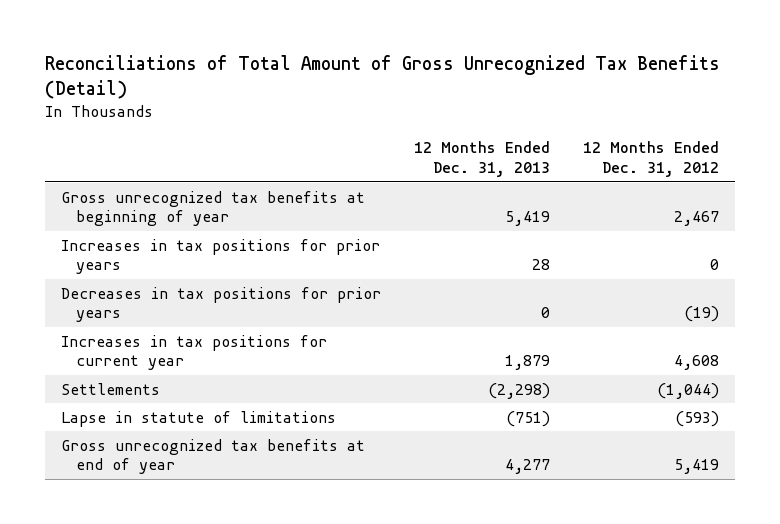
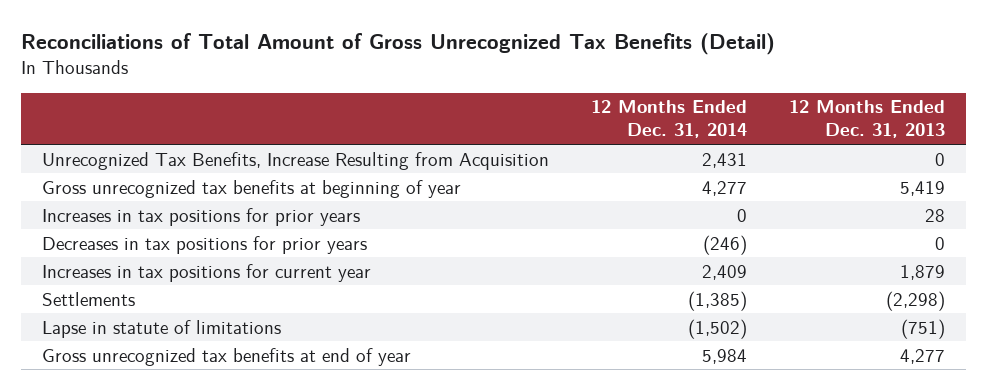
- | 12 Months Ended Dec. 31, 2013 | 12 Months Ended Dec. 31, 2012
+ | 12 Months Ended Dec. 31, 2014 | 12 Months Ended Dec. 31, 2013
+ Unrecognized Tax Benefits, Increase Resulting from Acquisition | 2,431 | 0

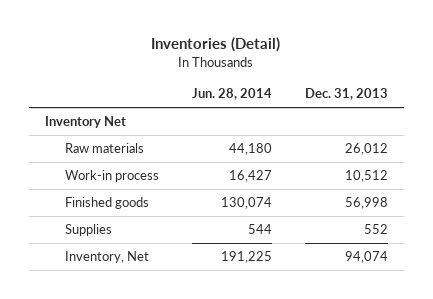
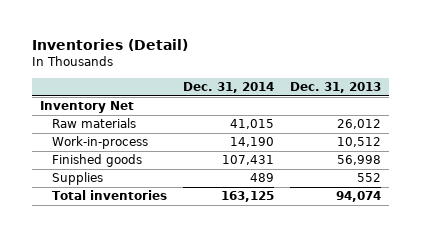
- | Jun. 28, 2014 | Dec. 31, 2013
+ | Dec. 31, 2014 | Dec. 31, 2013
- Work-in process | 16,427 | 10,512
+ Work-in-process | 14,190 | 10,512
- Inventory, Net | 191,225 | 94,074
+ Total inventories | 163,125 | 94,074

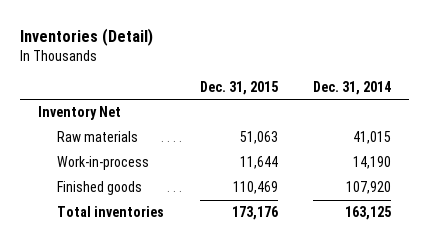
- | Dec. 31, 2014 | Dec. 31, 2013
+ | Dec. 31, 2015 | Dec. 31, 2014
- Finished goods | 107,431 | 56,998
- Supplies | 489 | 552
+ Finished goods | 110,469 | 107,920

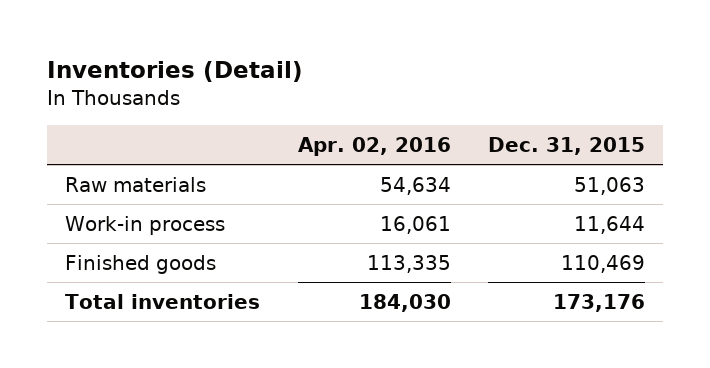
- | Dec. 31, 2015 | Dec. 31, 2014
+ | Apr. 02, 2016 | Dec. 31, 2015
- Inventory Net
- Work-in-process | 11,644 | 14,190
+ Work-in process | 16,061 | 11,644

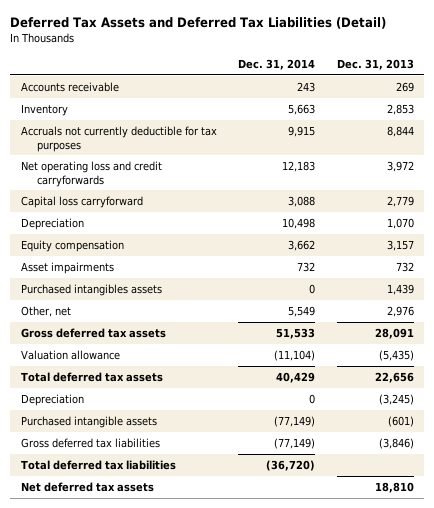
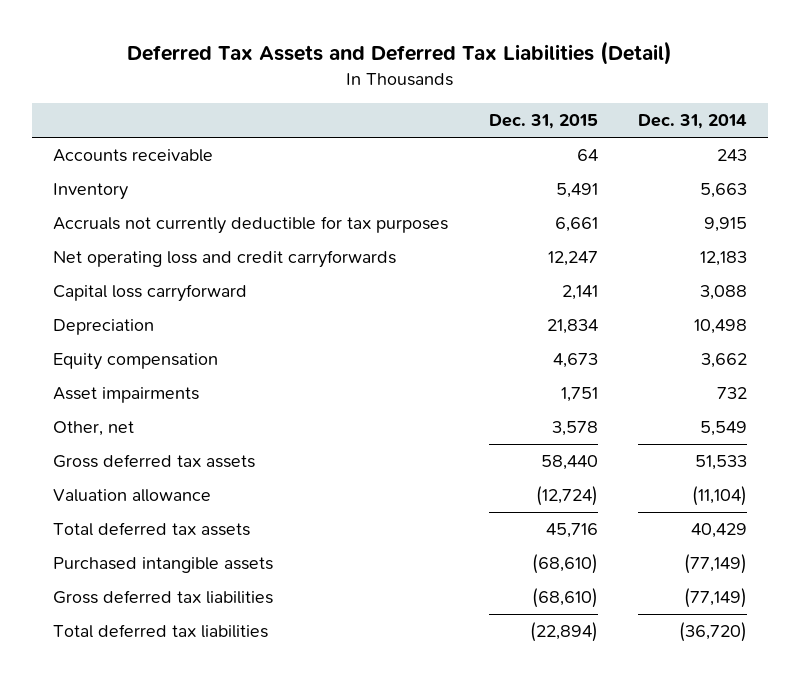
- | Dec. 31, 2014 | Dec. 31, 2013
+ | Dec. 31, 2015 | Dec. 31, 2014
- Purchased intangibles assets | 0 | 1,439
- Depreciation | 0 | (3,245)
- Net deferred tax assets | | 18,810

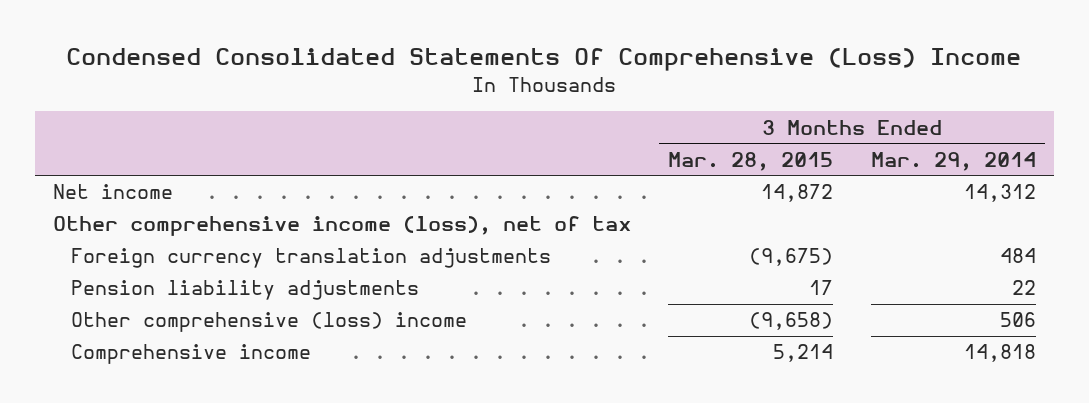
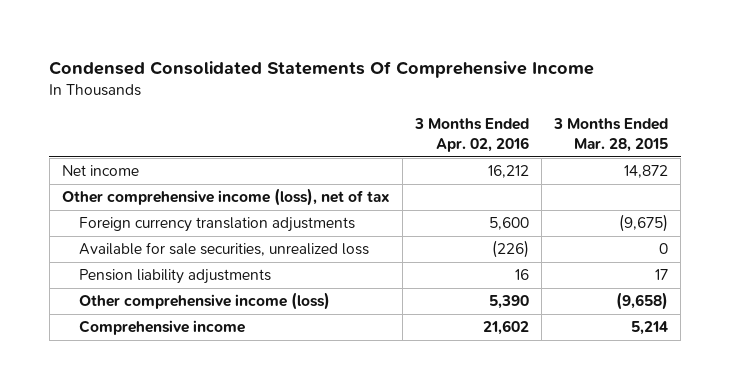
- Condensed Consolidated Statements Of Comprehensive (Loss) Income
+ Condensed Consolidated Statements Of Comprehensive Income
- | 3 Months Ended Mar. 28, 2015 | 3 Months Ended Mar. 29, 2014
+ | 3 Months Ended Apr. 02, 2016 | 3 Months Ended Mar. 28, 2015
+ Available for sale securities, unrealized loss | (226) | 0
- Other comprehensive (loss) income | (9,658) | 506
+ Other comprehensive income (loss) | 5,390 | (9,658)

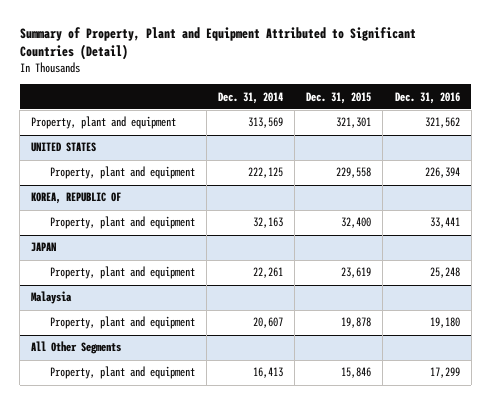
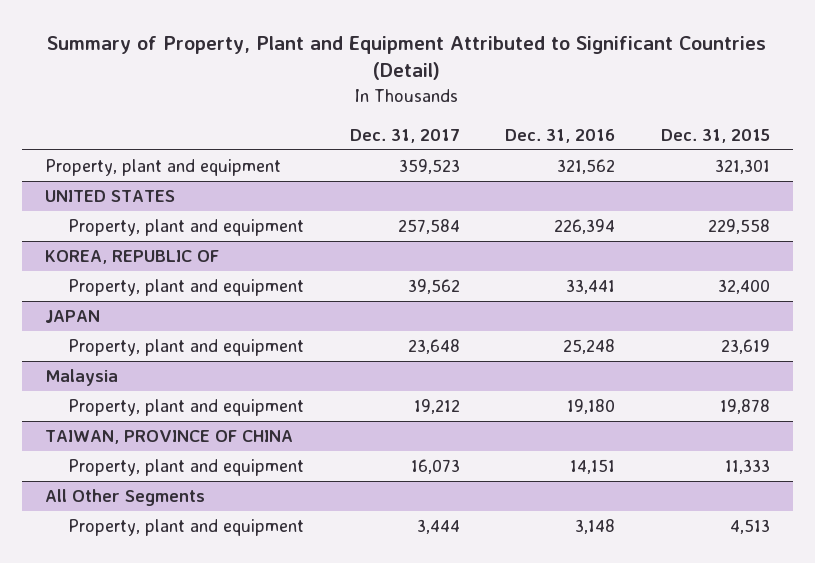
- | Dec. 31, 2014 | Dec. 31, 2015 | Dec. 31, 2016
+ | Dec. 31, 2017 | Dec. 31, 2016 | Dec. 31, 2015
+ TAIWAN, PROVINCE OF CHINA
+ Property, plant and equipment | 16,073 | 14,151 | 11,333
@ All Other Segments
- Property, plant and equipment | 16,413 | 15,846 | 17,299
+ Property, plant and equipment | 3,444 | 3,148 | 4,513

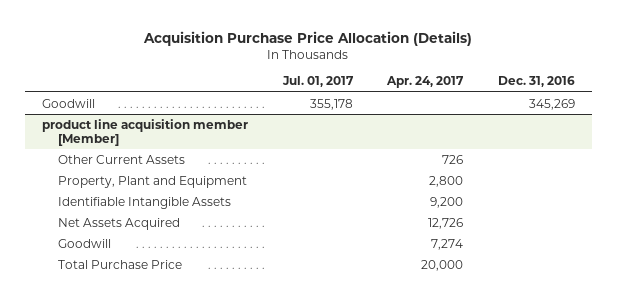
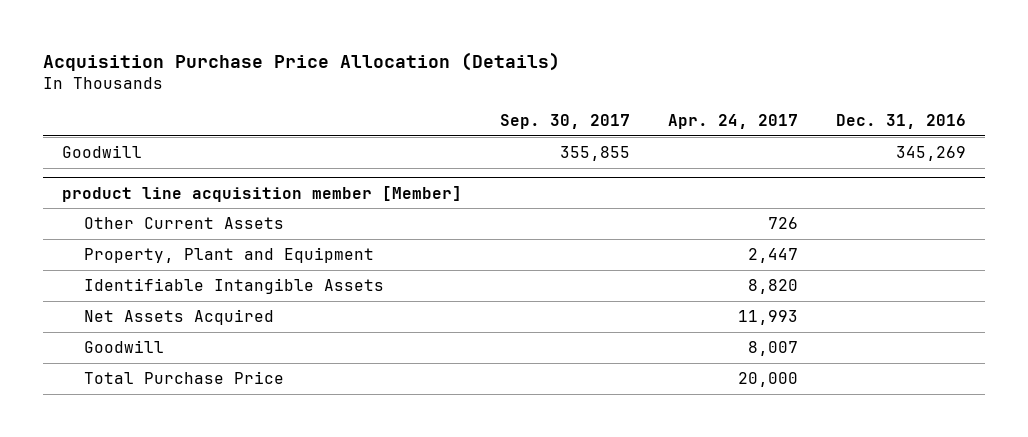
- | Jul. 01, 2017 | Apr. 24, 2017 | Dec. 31, 2016
+ | Sep. 30, 2017 | Apr. 24, 2017 | Dec. 31, 2016
@ product line acquisition member [Member]
- Property, Plant and Equipment | | 2,800 |
- Identifiable Intangible Assets | | 9,200 |
- Net Assets Acquired | | 12,726 |
- Goodwill | | 7,274 |
+ Property, Plant and Equipment | | 2,447 |
+ Identifiable Intangible Assets | | 8,820 |
+ Net Assets Acquired | | 11,993 |
+ Goodwill | | 8,007 |

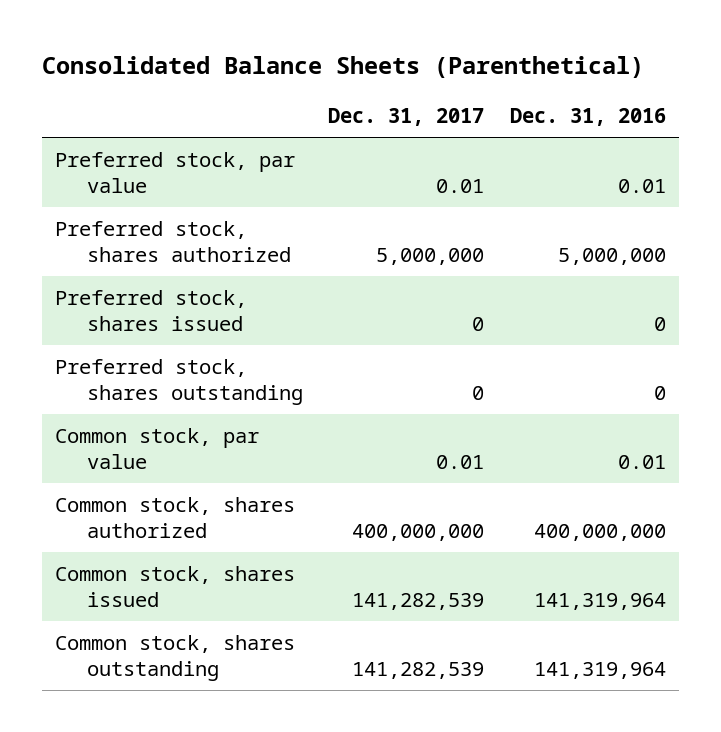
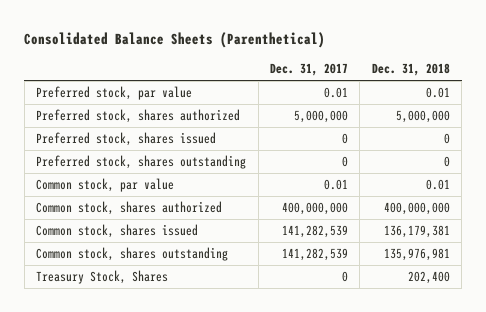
- | Dec. 31, 2017 | Dec. 31, 2016
+ | Dec. 31, 2017 | Dec. 31, 2018
+ Treasury Stock, Shares | 0 | 202,400

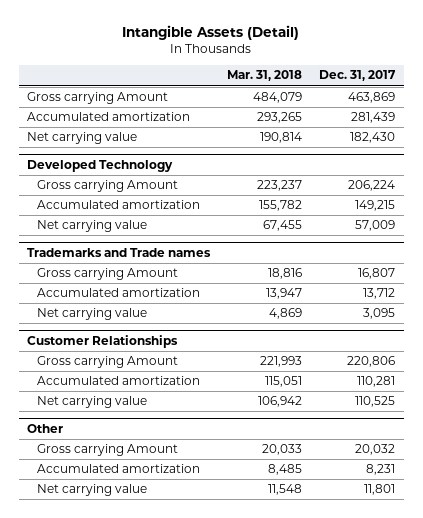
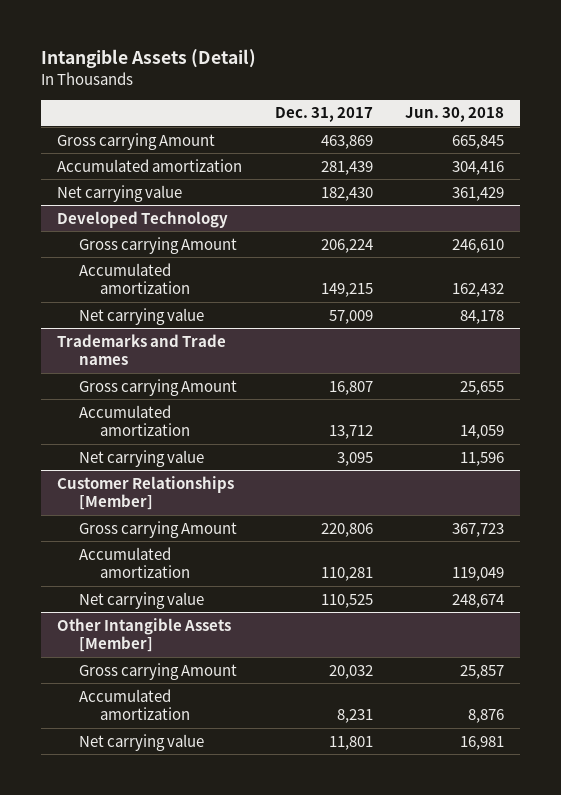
- | Mar. 31, 2018 | Dec. 31, 2017
+ | Dec. 31, 2017 | Jun. 30, 2018
- Customer Relationships
+ Customer Relationships [Member]
- Other
+ Other Intangible Assets [Member]

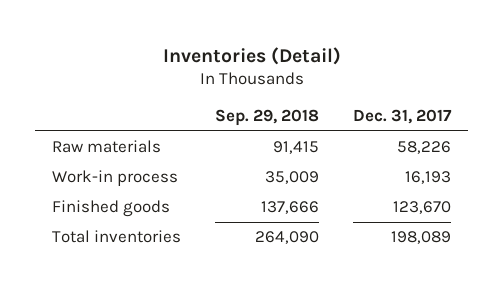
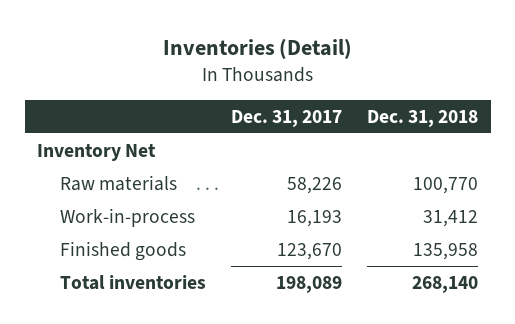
- | Sep. 29, 2018 | Dec. 31, 2017
+ | Dec. 31, 2017 | Dec. 31, 2018
+ Inventory Net
- Work-in process | 35,009 | 16,193
+ Work-in-process | 16,193 | 31,412

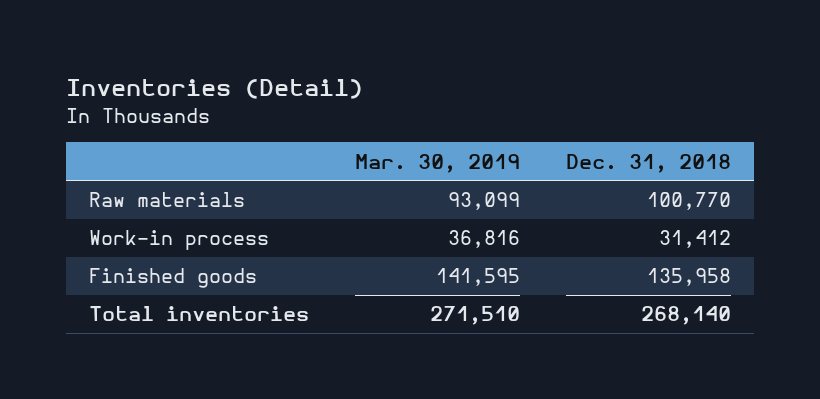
- | Dec. 31, 2017 | Dec. 31, 2018
+ | Mar. 30, 2019 | Dec. 31, 2018
- Inventory Net
- Work-in-process | 16,193 | 31,412
+ Work-in process | 36,816 | 31,412

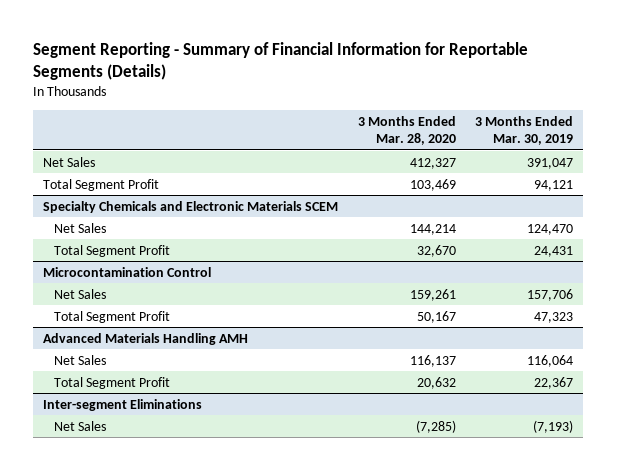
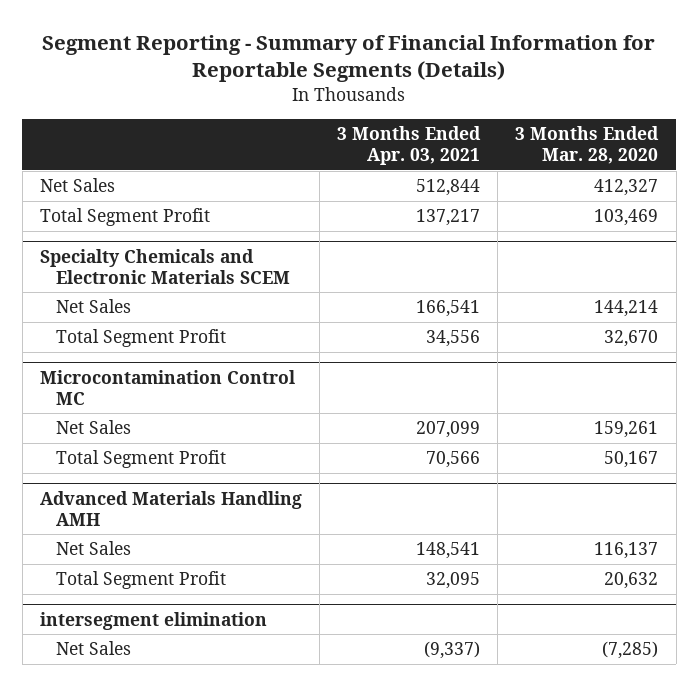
- | 3 Months Ended Mar. 28, 2020 | 3 Months Ended Mar. 30, 2019
+ | 3 Months Ended Apr. 03, 2021 | 3 Months Ended Mar. 28, 2020
- Microcontamination Control
+ Microcontamination Control MC
- Inter-segment Eliminations
+ intersegment elimination

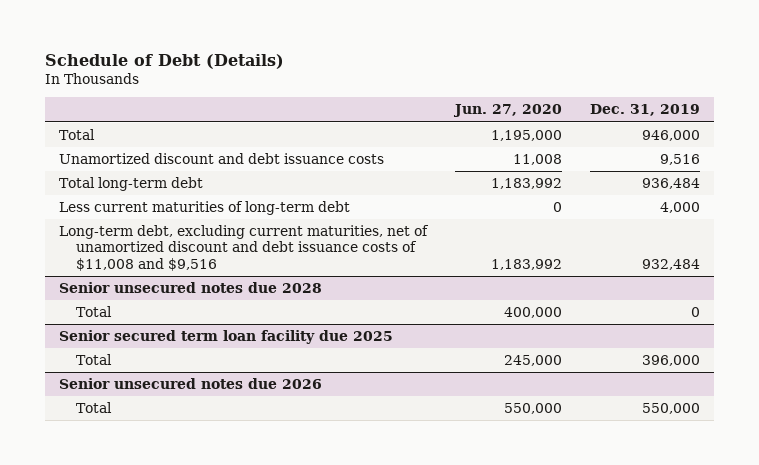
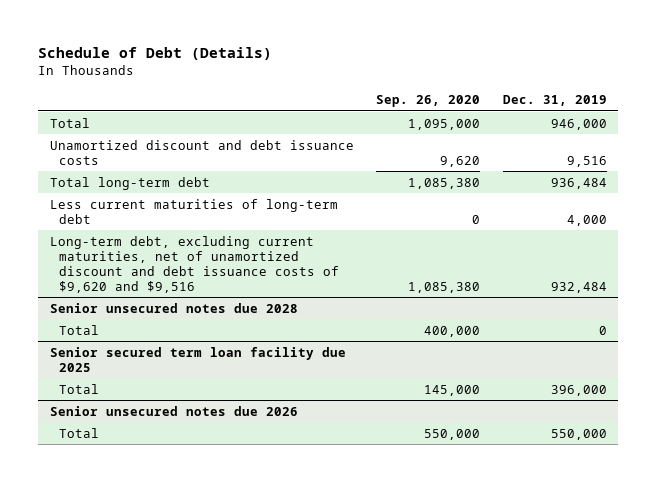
- | Jun. 27, 2020 | Dec. 31, 2019
+ | Sep. 26, 2020 | Dec. 31, 2019
- Long-term debt, excluding current maturities, net of unamortized discount and debt issuance costs of $11,008 and $9,516 | 1,183,992 | 932,484
+ Long-term debt, excluding current maturities, net of unamortized discount and debt issuance costs of $9,620 and $9,516 | 1,085,380 | 932,484

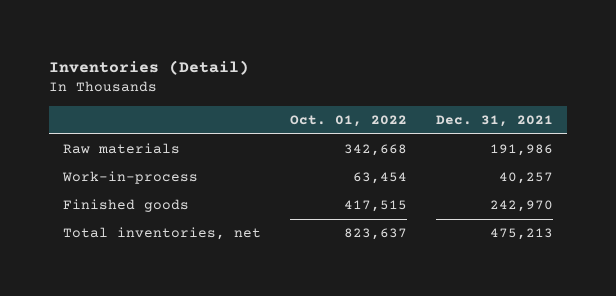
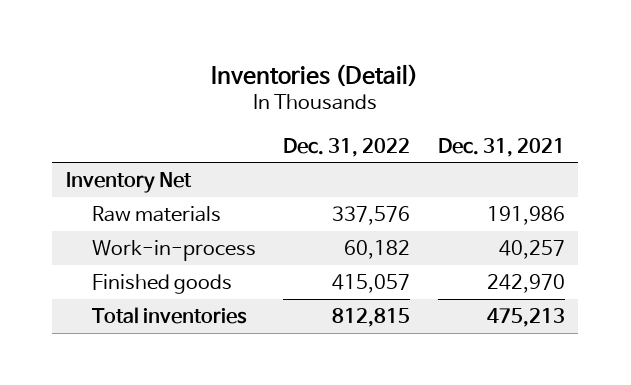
- | Oct. 01, 2022 | Dec. 31, 2021
+ | Dec. 31, 2022 | Dec. 31, 2021
+ Inventory Net
- Total inventories, net | 823,637 | 475,213
+ Total inventories | 812,815 | 475,213

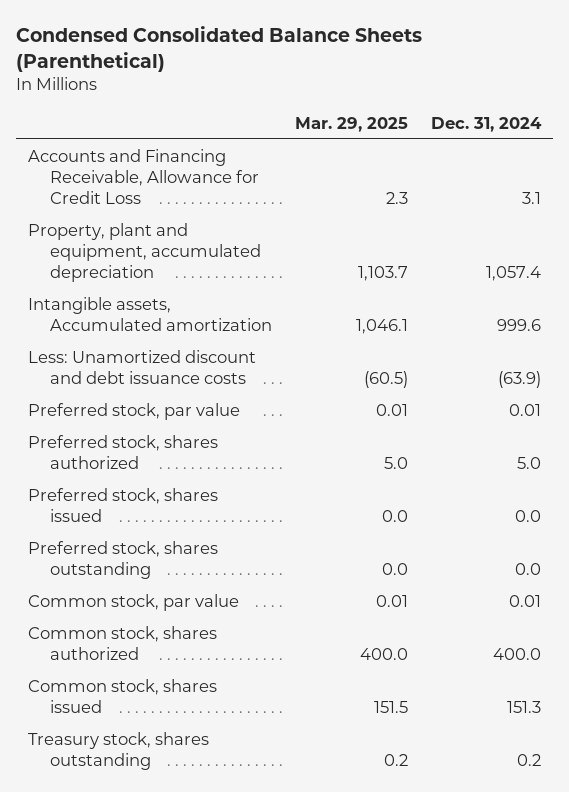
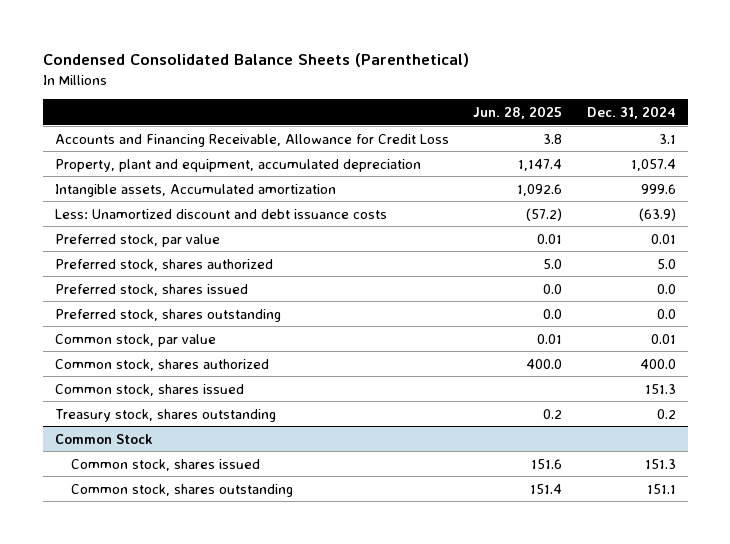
- | Mar. 29, 2025 | Dec. 31, 2024
+ | Jun. 28, 2025 | Dec. 31, 2024
+ Common Stock
+ Common stock, shares issued | 151.6 | 151.3
+ Common stock, shares outstanding | 151.4 | 151.1

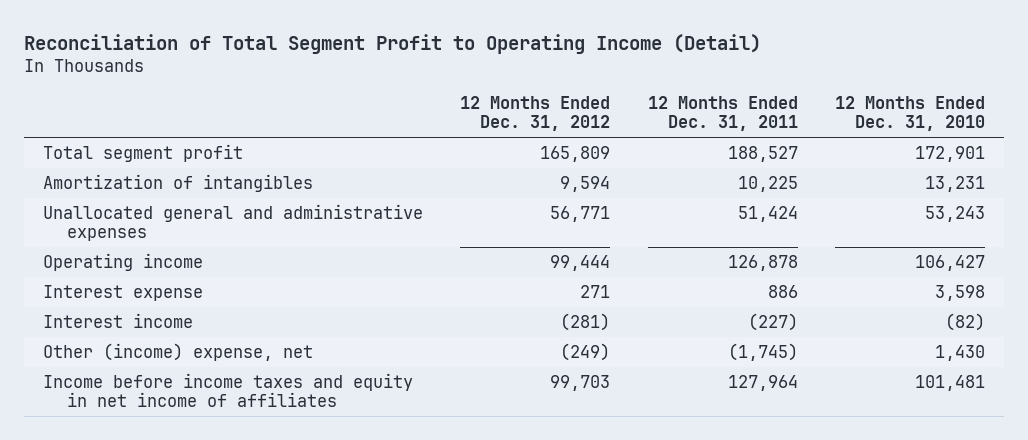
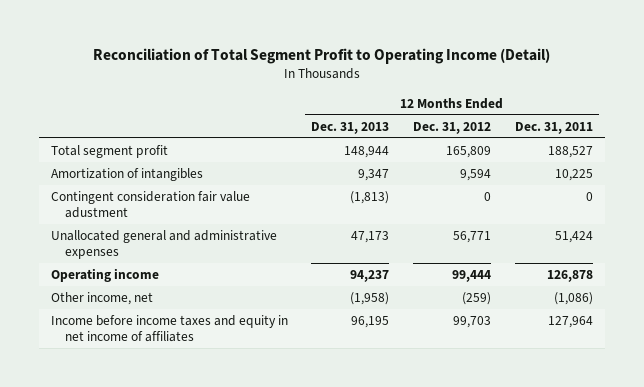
- | 12 Months Ended Dec. 31, 2012 | 12 Months Ended Dec. 31, 2011 | 12 Months Ended Dec. 31, 2010
+ | 12 Months Ended Dec. 31, 2013 | 12 Months Ended Dec. 31, 2012 | 12 Months Ended Dec. 31, 2011
+ Contingent consideration fair value adustment | (1,813) | 0 | 0
- Interest expense | 271 | 886 | 3,598
- Interest income | (281) | (227) | (82)
- Other (income) expense, net | (249) | (1,745) | 1,430
+ Other income, net | (1,958) | (259) | (1,086)

